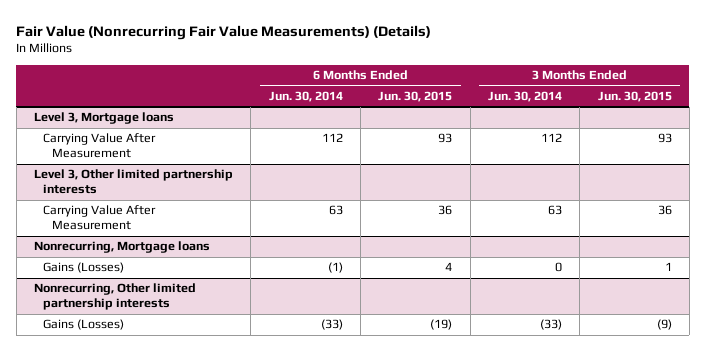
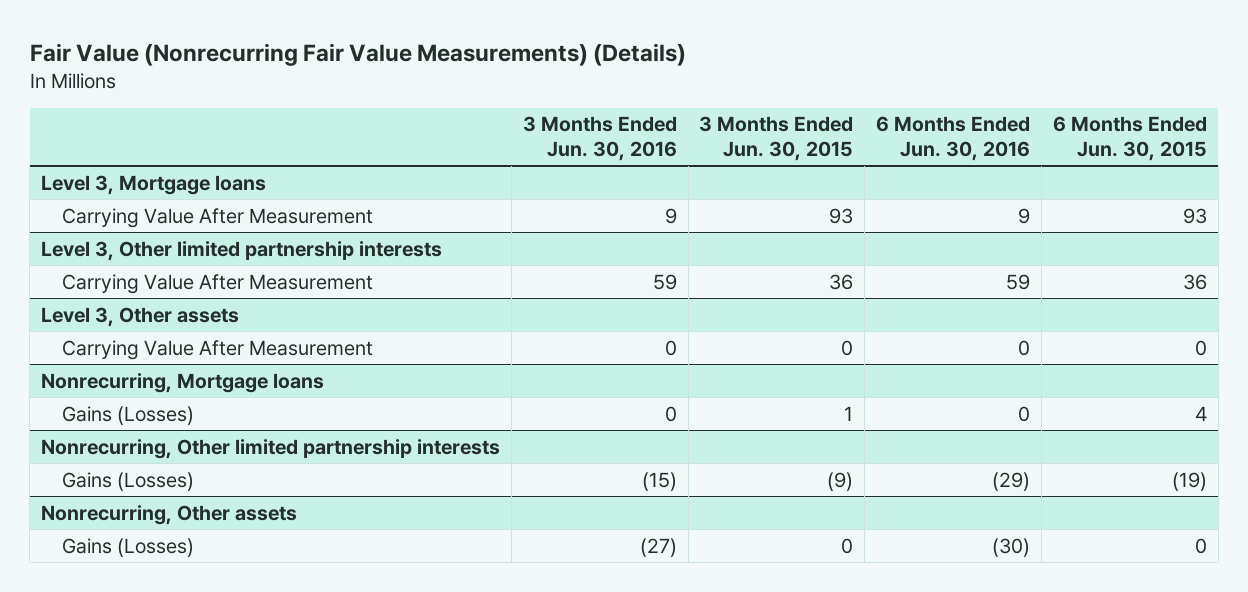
- | 6 Months Ended Jun. 30, 2014 | 6 Months Ended Jun. 30, 2015 | 3 Months Ended Jun. 30, 2014 | 3 Months Ended Jun. 30, 2015
+ | 3 Months Ended Jun. 30, 2016 | 3 Months Ended Jun. 30, 2015 | 6 Months Ended Jun. 30, 2016 | 6 Months Ended Jun. 30, 2015
+ Level 3, Other assets
+ Carrying Value After Measurement | 0 | 0 | 0 | 0
+ Nonrecurring, Other assets
+ Gains (Losses) | (27) | 0 | (30) | 0

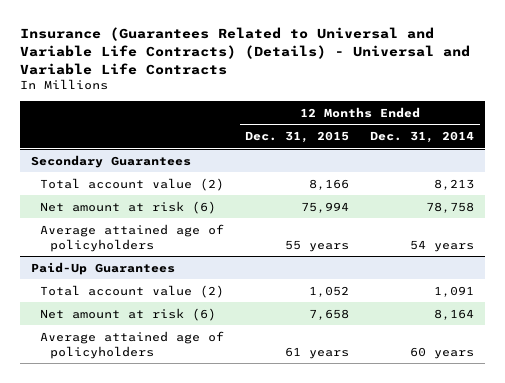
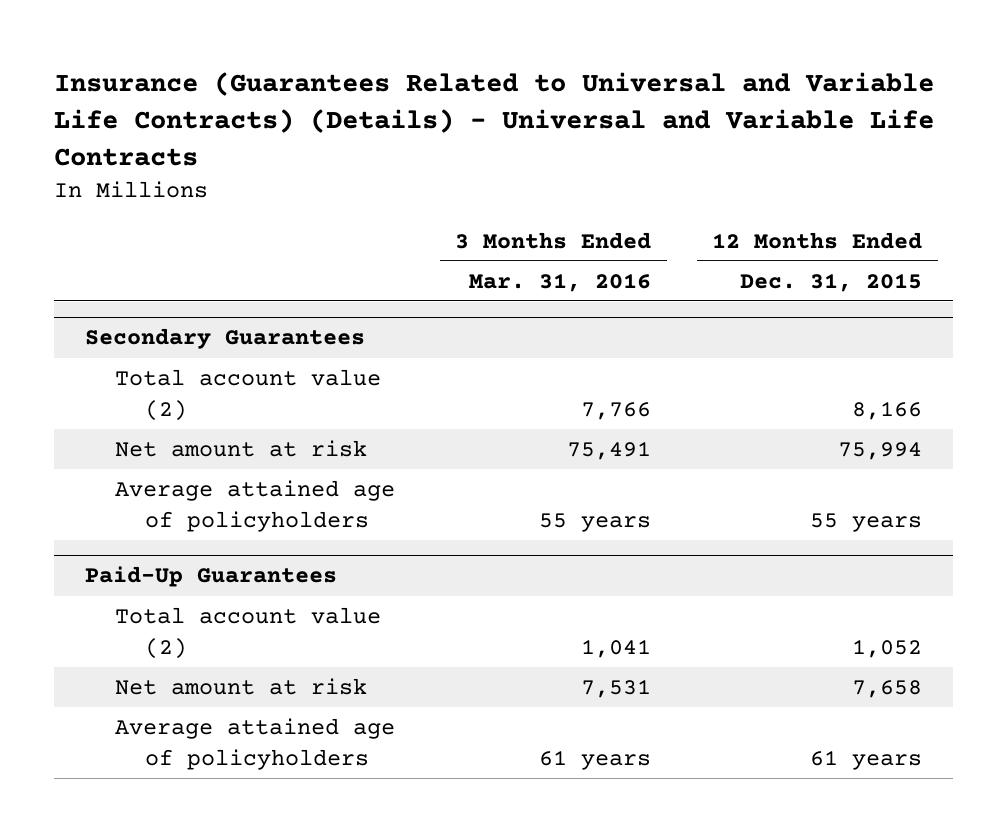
- | 12 Months Ended Dec. 31, 2015 | 12 Months Ended Dec. 31, 2014
+ | 3 Months Ended Mar. 31, 2016 | 12 Months Ended Dec. 31, 2015
@ Secondary Guarantees
- Net amount at risk (6) | 75,994 | 78,758
+ Net amount at risk | 75,491 | 75,994
@ Paid-Up Guarantees
- Net amount at risk (6) | 7,658 | 8,164
+ Net amount at risk | 7,531 | 7,658

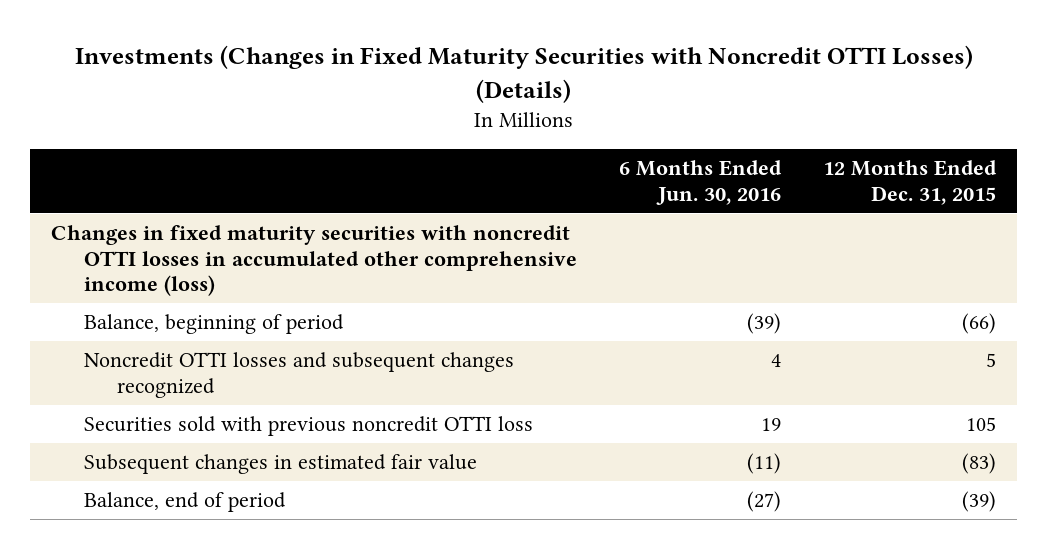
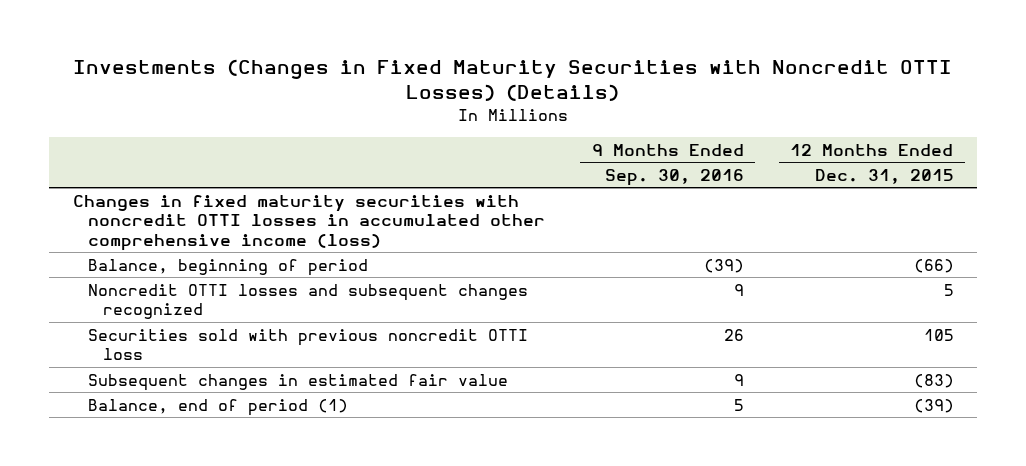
- | 6 Months Ended Jun. 30, 2016 | 12 Months Ended Dec. 31, 2015
+ | 9 Months Ended Sep. 30, 2016 | 12 Months Ended Dec. 31, 2015
- Balance, end of period | (27) | (39)
+ Balance, end of period (1) | 5 | (39)

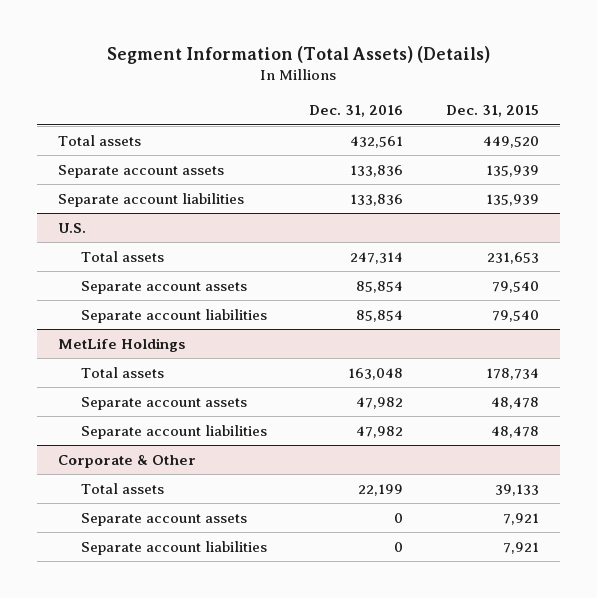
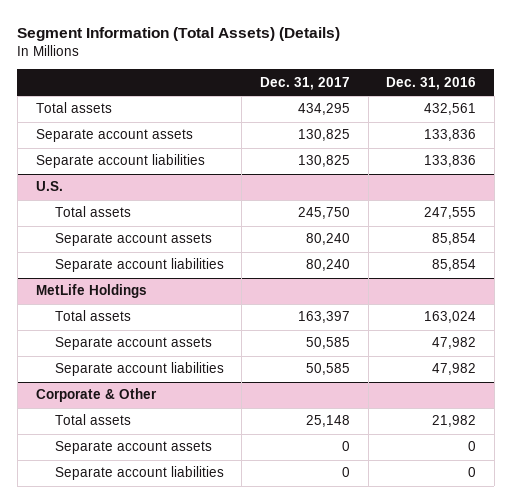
- | Dec. 31, 2016 | Dec. 31, 2015
+ | Dec. 31, 2017 | Dec. 31, 2016
@ U.S.
- Total assets | 247,314 | 231,653
+ Total assets | 245,750 | 247,555
@ MetLife Holdings
- Total assets | 163,048 | 178,734
+ Total assets | 163,397 | 163,024
@ Corporate & Other
- Total assets | 22,199 | 39,133
+ Total assets | 25,148 | 21,982

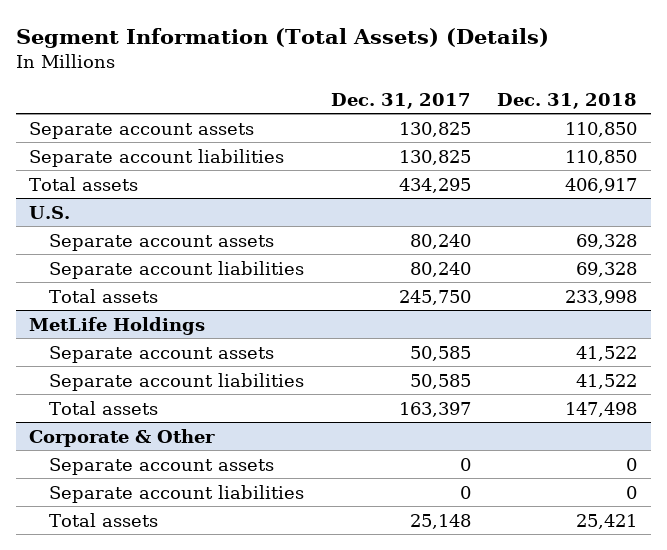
- | Dec. 31, 2017 | Dec. 31, 2016
+ | Dec. 31, 2017 | Dec. 31, 2018
moved down: Total assets | 434,295 | 406,917
@ U.S.
moved down: Total assets | 245,750 | 233,998
@ MetLife Holdings
moved down: Total assets | 163,397 | 147,498
@ Corporate & Other
moved down: Total assets | 25,148 | 25,421

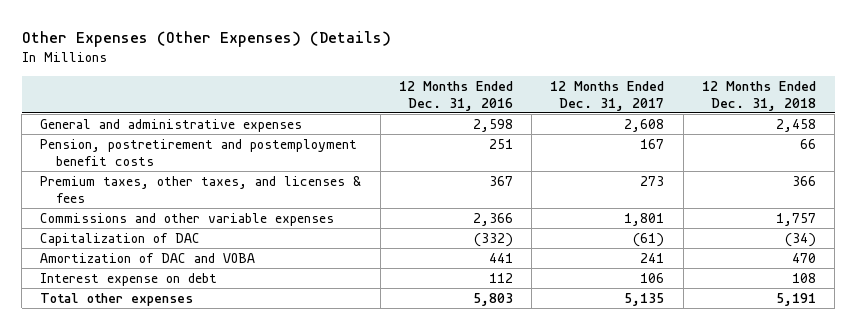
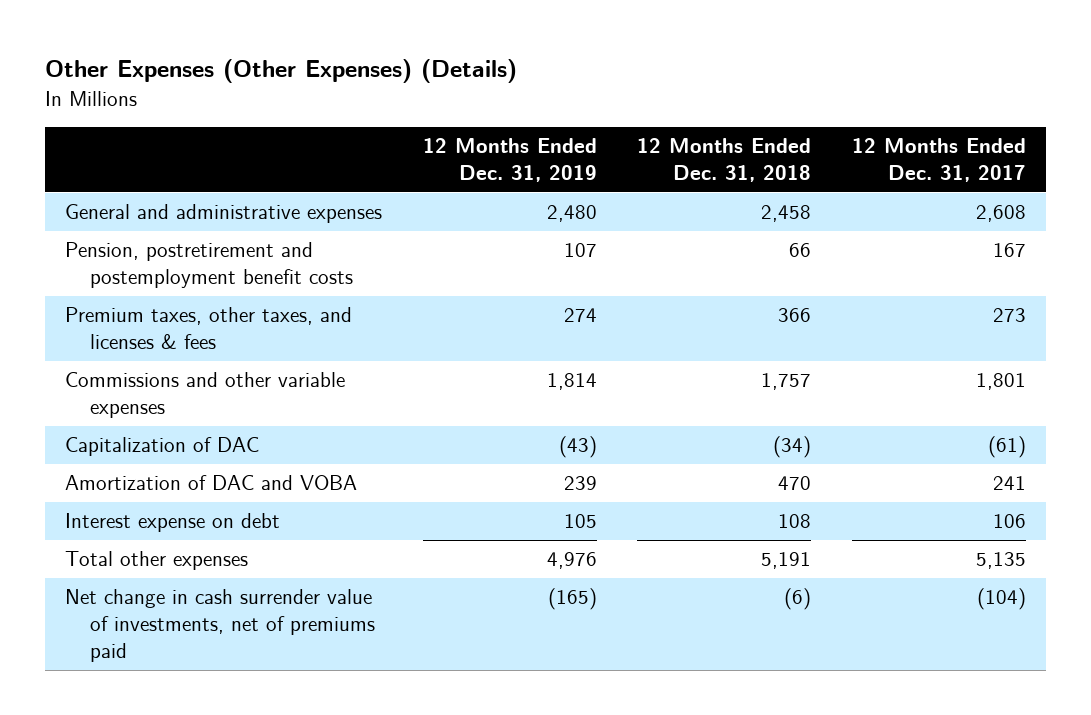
- | 12 Months Ended Dec. 31, 2016 | 12 Months Ended Dec. 31, 2017 | 12 Months Ended Dec. 31, 2018
+ | 12 Months Ended Dec. 31, 2019 | 12 Months Ended Dec. 31, 2018 | 12 Months Ended Dec. 31, 2017
+ Net change in cash surrender value of investments, net of premiums paid | (165) | (6) | (104)

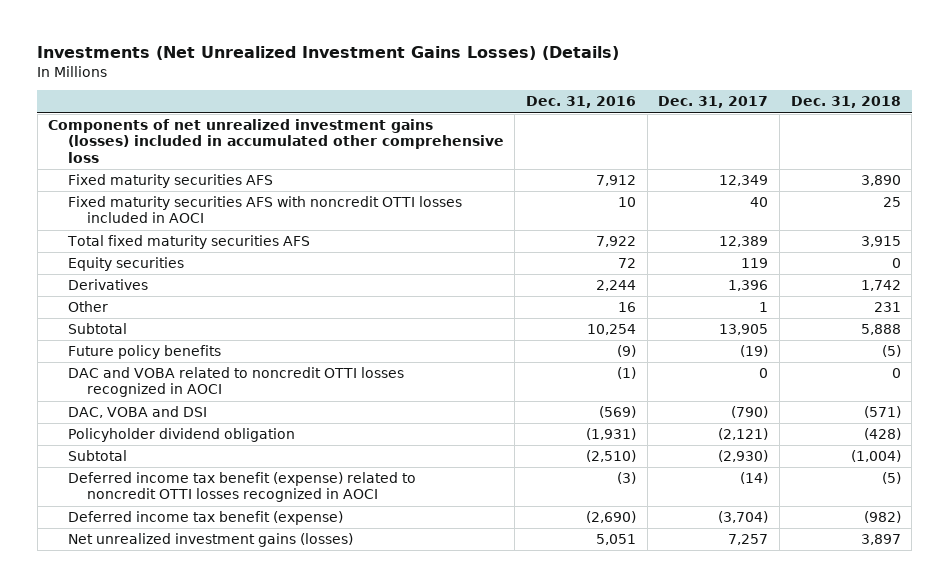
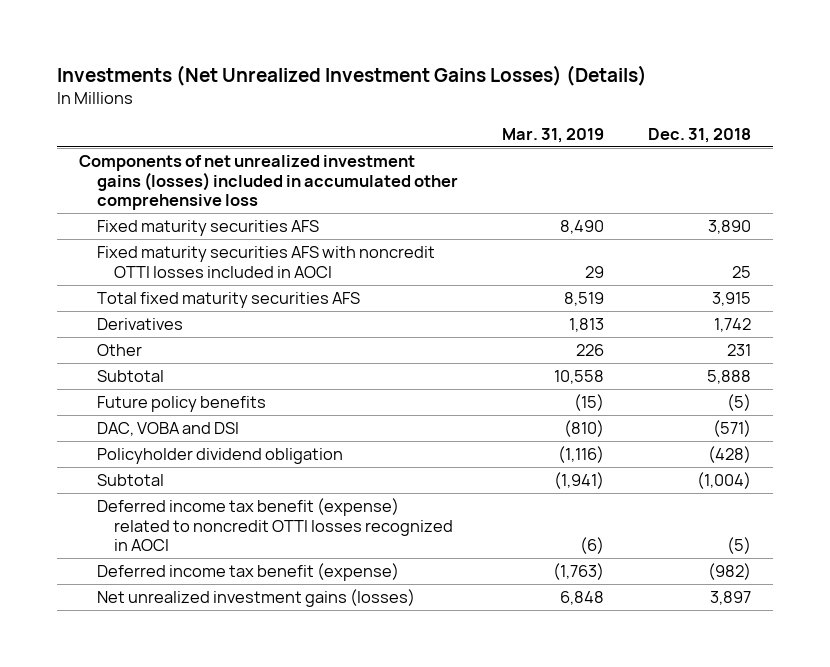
- | Dec. 31, 2016 | Dec. 31, 2017 | Dec. 31, 2018
+ | Mar. 31, 2019 | Dec. 31, 2018
- Equity securities | 72 | 119 | 0
- DAC and VOBA related to noncredit OTTI losses recognized in AOCI | (1) | 0 | 0

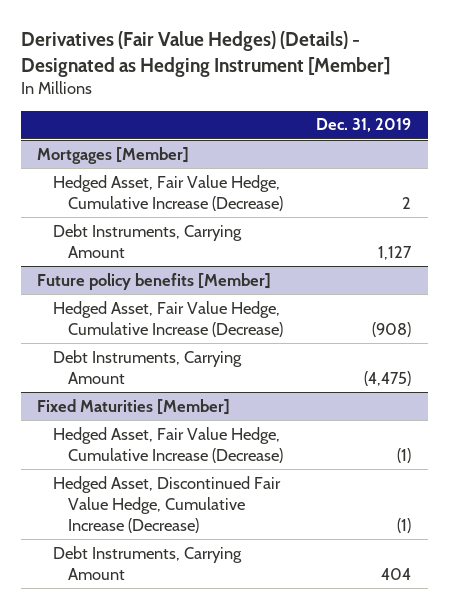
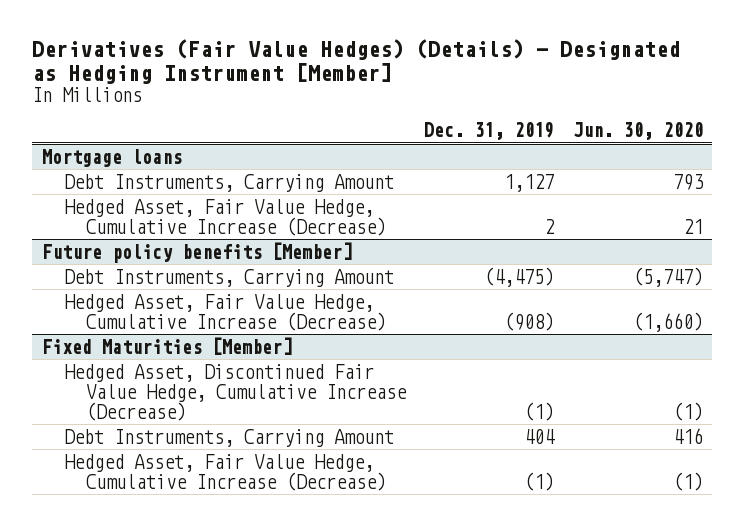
- | Dec. 31, 2019
+ | Dec. 31, 2019 | Jun. 30, 2020
- Mortgages [Member]
- Hedged Asset, Fair Value Hedge, Cumulative Increase (Decrease) | 2
+ Mortgage loans
+ Hedged Asset, Fair Value Hedge, Cumulative Increase (Decrease) | 2 | 21
@ Future policy benefits [Member]
moved down: Hedged Asset, Fair Value Hedge, Cumulative Increase (Decrease) | (908) | (1,660)
@ Fixed Maturities [Member]
moved down: Hedged Asset, Fair Value Hedge, Cumulative Increase (Decrease) | (1) | (1)

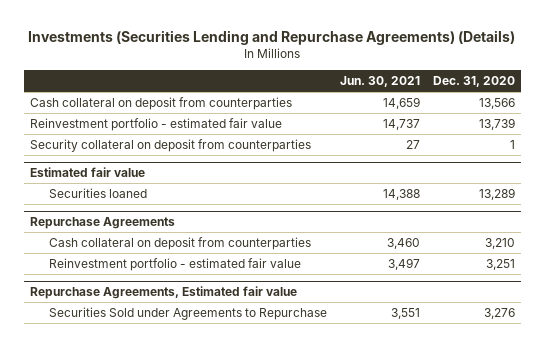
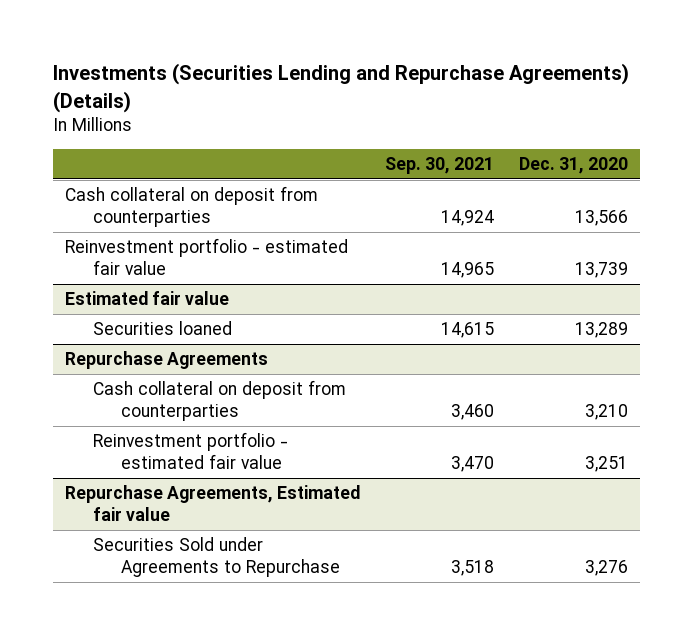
- | Jun. 30, 2021 | Dec. 31, 2020
+ | Sep. 30, 2021 | Dec. 31, 2020
- Security collateral on deposit from counterparties | 27 | 1

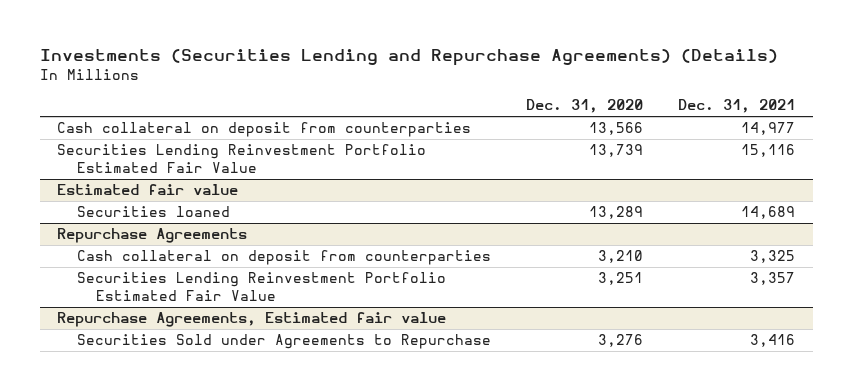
- | Sep. 30, 2021 | Dec. 31, 2020
+ | Dec. 31, 2020 | Dec. 31, 2021
- Reinvestment portfolio - estimated fair value | 14,965 | 13,739
+ Securities Lending Reinvestment Portfolio Estimated Fair Value | 13,739 | 15,116
@ Repurchase Agreements
- Reinvestment portfolio - estimated fair value | 3,470 | 3,251
+ Securities Lending Reinvestment Portfolio Estimated Fair Value | 3,251 | 3,357

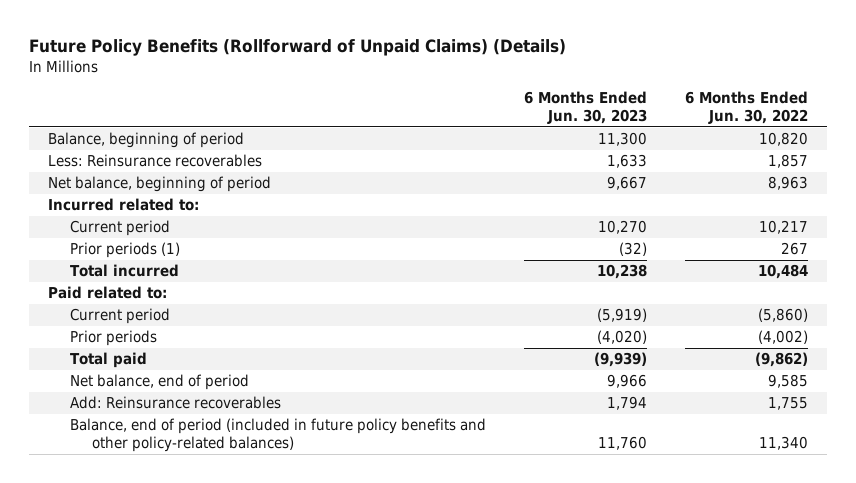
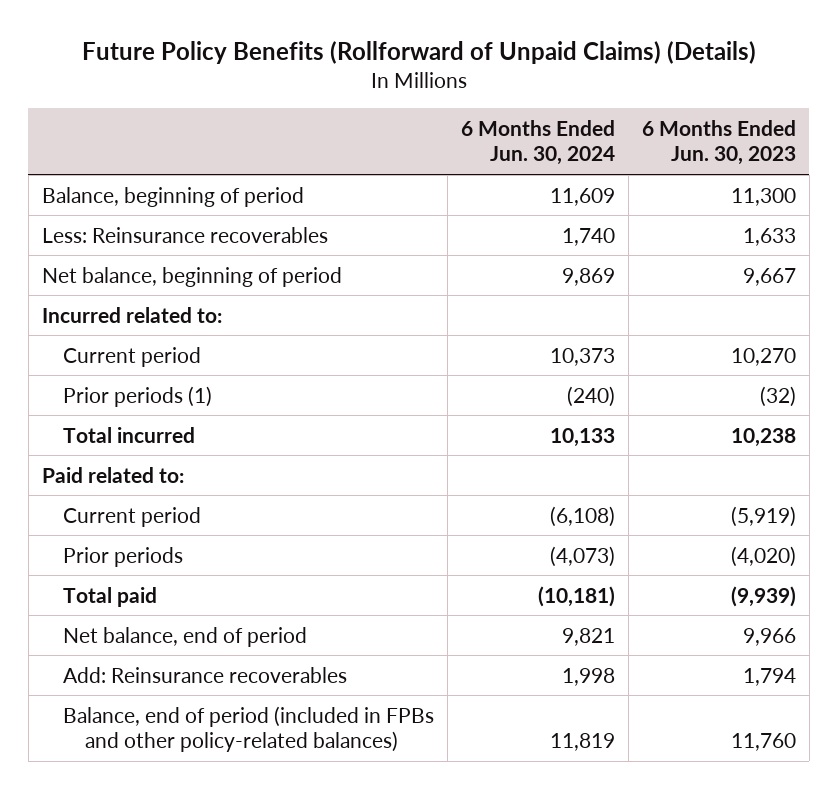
- | 6 Months Ended Jun. 30, 2023 | 6 Months Ended Jun. 30, 2022
+ | 6 Months Ended Jun. 30, 2024 | 6 Months Ended Jun. 30, 2023
- Balance, end of period (included in future policy benefits and other policy-related balances) | 11,760 | 11,340
+ Balance, end of period (included in FPBs and other policy-related balances) | 11,819 | 11,760

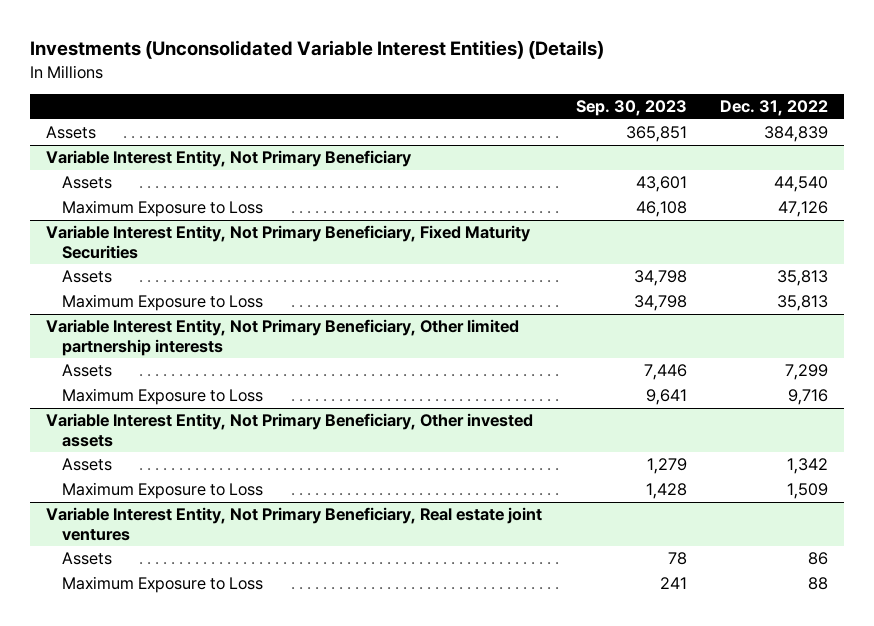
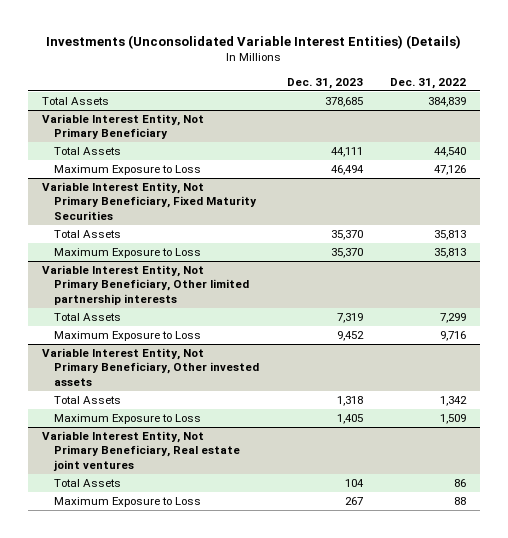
- | Sep. 30, 2023 | Dec. 31, 2022
+ | Dec. 31, 2023 | Dec. 31, 2022
- Assets | 365,851 | 384,839
+ Total Assets | 378,685 | 384,839
@ Variable Interest Entity, Not Primary Beneficiary
- Assets | 43,601 | 44,540
+ Total Assets | 44,111 | 44,540
@ Variable Interest Entity, Not Primary Beneficiary, Fixed Maturity Securities
- Assets | 34,798 | 35,813
+ Total Assets | 35,370 | 35,813
@ Variable Interest Entity, Not Primary Beneficiary, Other limited partnership interests
- Assets | 7,446 | 7,299
+ Total Assets | 7,319 | 7,299
@ Variable Interest Entity, Not Primary Beneficiary, Other invested assets
- Assets | 1,279 | 1,342
+ Total Assets | 1,318 | 1,342
@ Variable Interest Entity, Not Primary Beneficiary, Real estate joint ventures
- Assets | 78 | 86
+ Total Assets | 104 | 86

